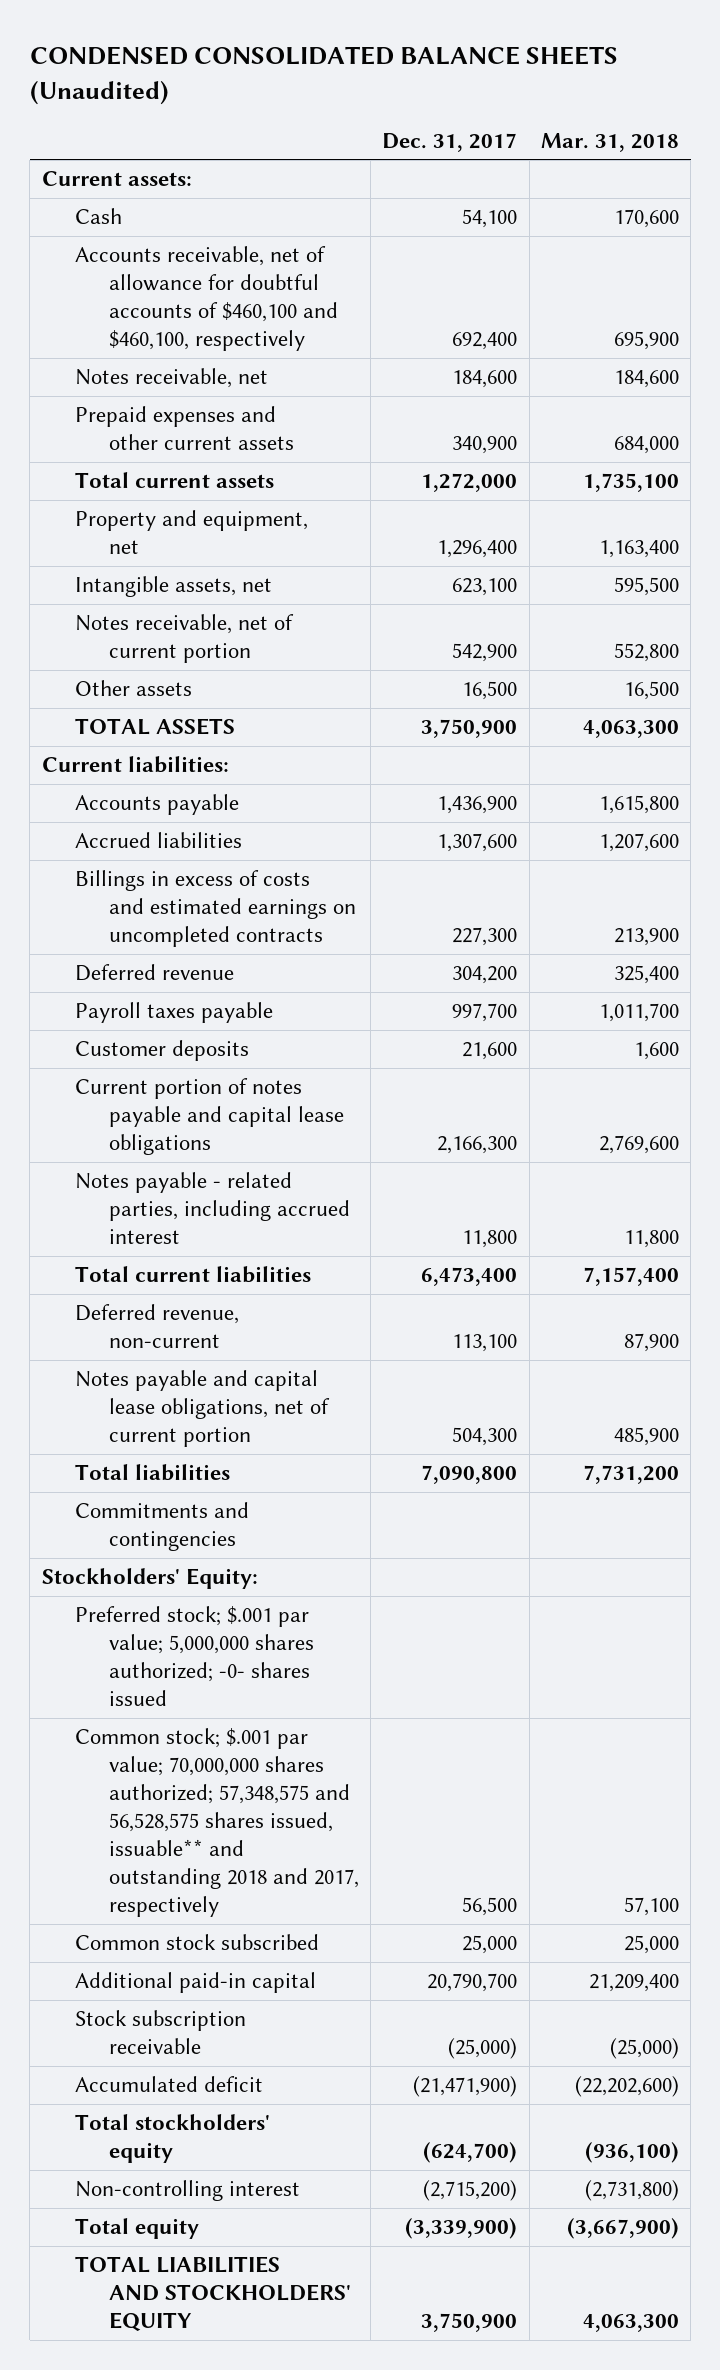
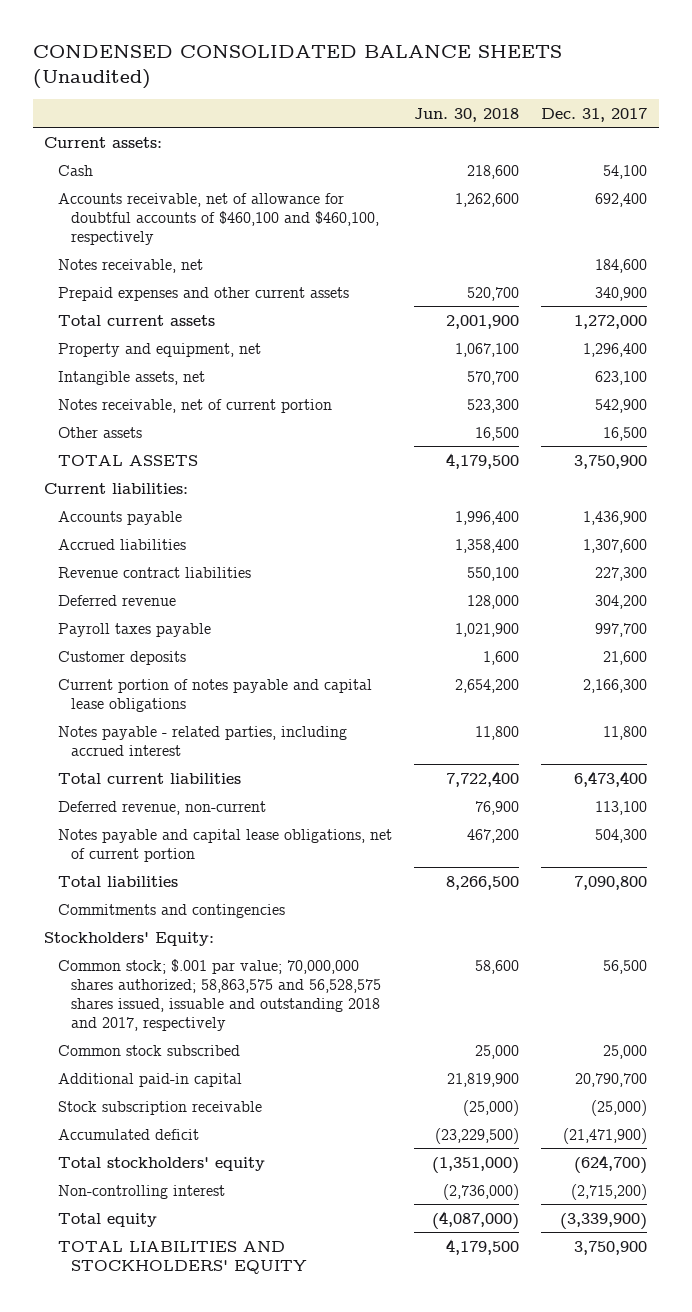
- | Dec. 31, 2017 | Mar. 31, 2018
+ | Jun. 30, 2018 | Dec. 31, 2017
- Billings in excess of costs and estimated earnings on uncompleted contracts | 227,300 | 213,900
+ Revenue contract liabilities | 550,100 | 227,300
- Preferred stock; $.001 par value; 5,000,000 shares authorized; -0- shares issued
- Common stock; $.001 par value; 70,000,000 shares authorized; 57,348,575 and 56,528,575 shares issued, issuable** and outstanding 2018 and 2017, respectively | 56,500 | 57,100
+ Common stock; $.001 par value; 70,000,000 shares authorized; 58,863,575 and 56,528,575 shares issued, issuable and outstanding 2018 and 2017, respectively | 58,600 | 56,500

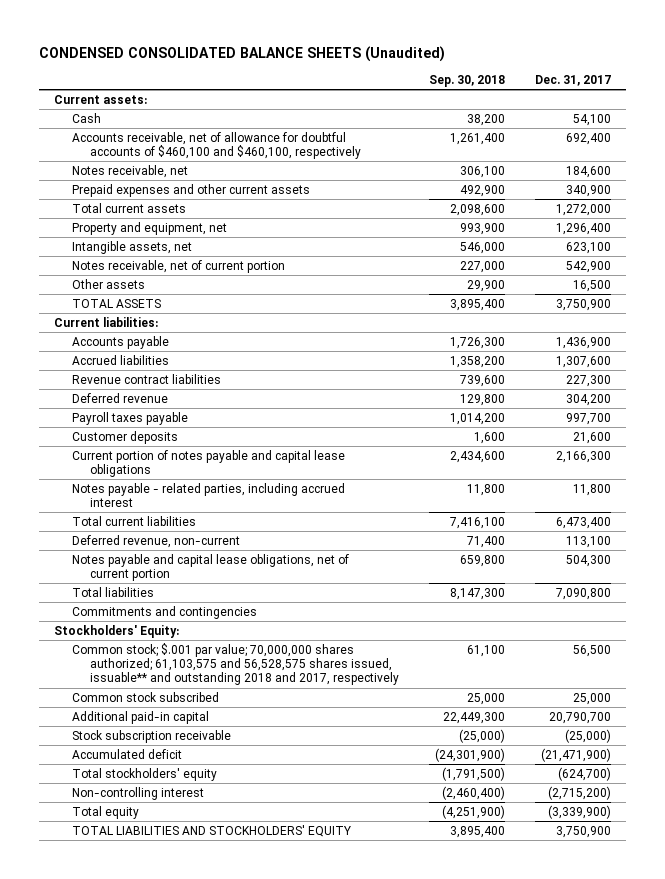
- | Jun. 30, 2018 | Dec. 31, 2017
+ | Sep. 30, 2018 | Dec. 31, 2017
- Common stock; $.001 par value; 70,000,000 shares authorized; 58,863,575 and 56,528,575 shares issued, issuable and outstanding 2018 and 2017, respectively | 58,600 | 56,500
+ Common stock; $.001 par value; 70,000,000 shares authorized; 61,103,575 and 56,528,575 shares issued, issuable** and outstanding 2018 and 2017, respectively | 61,100 | 56,500

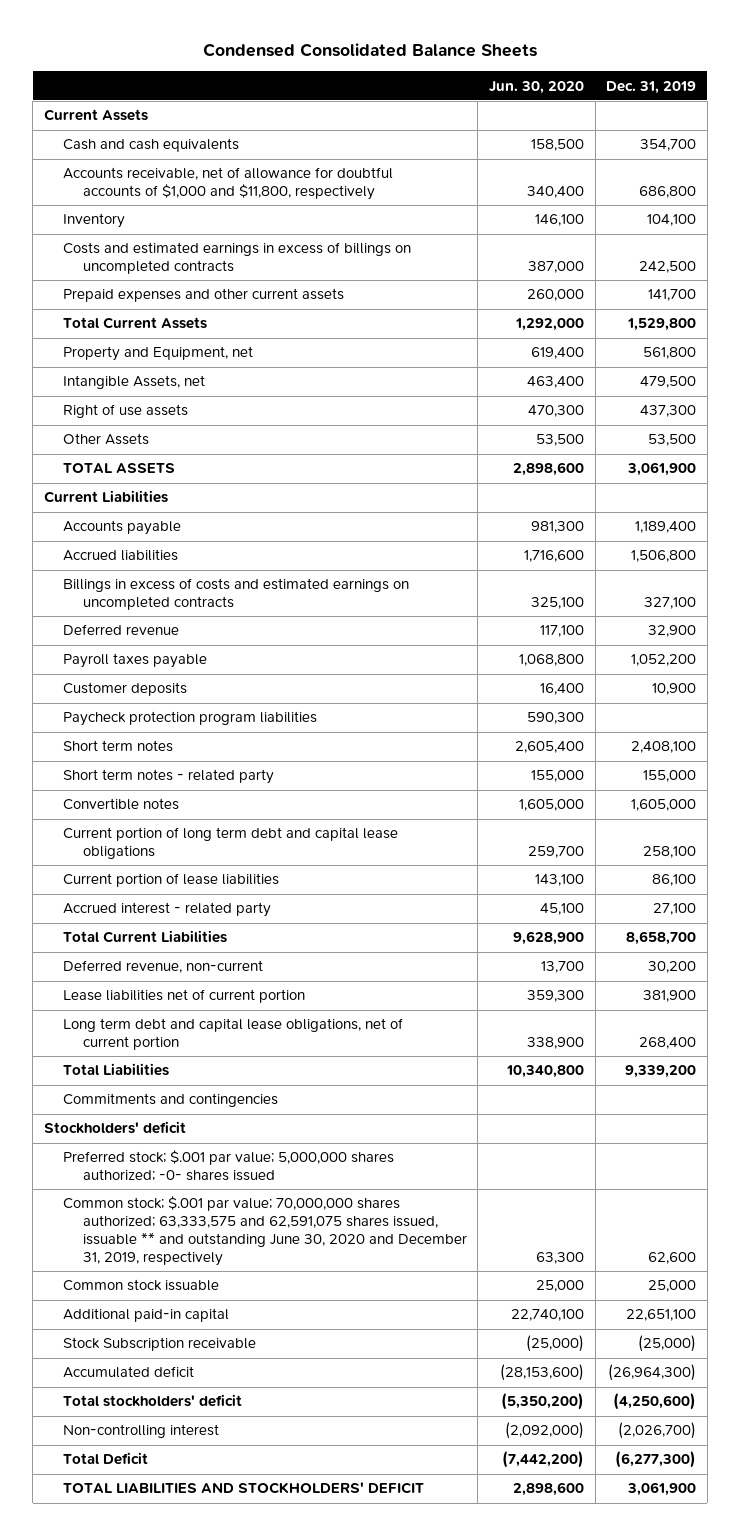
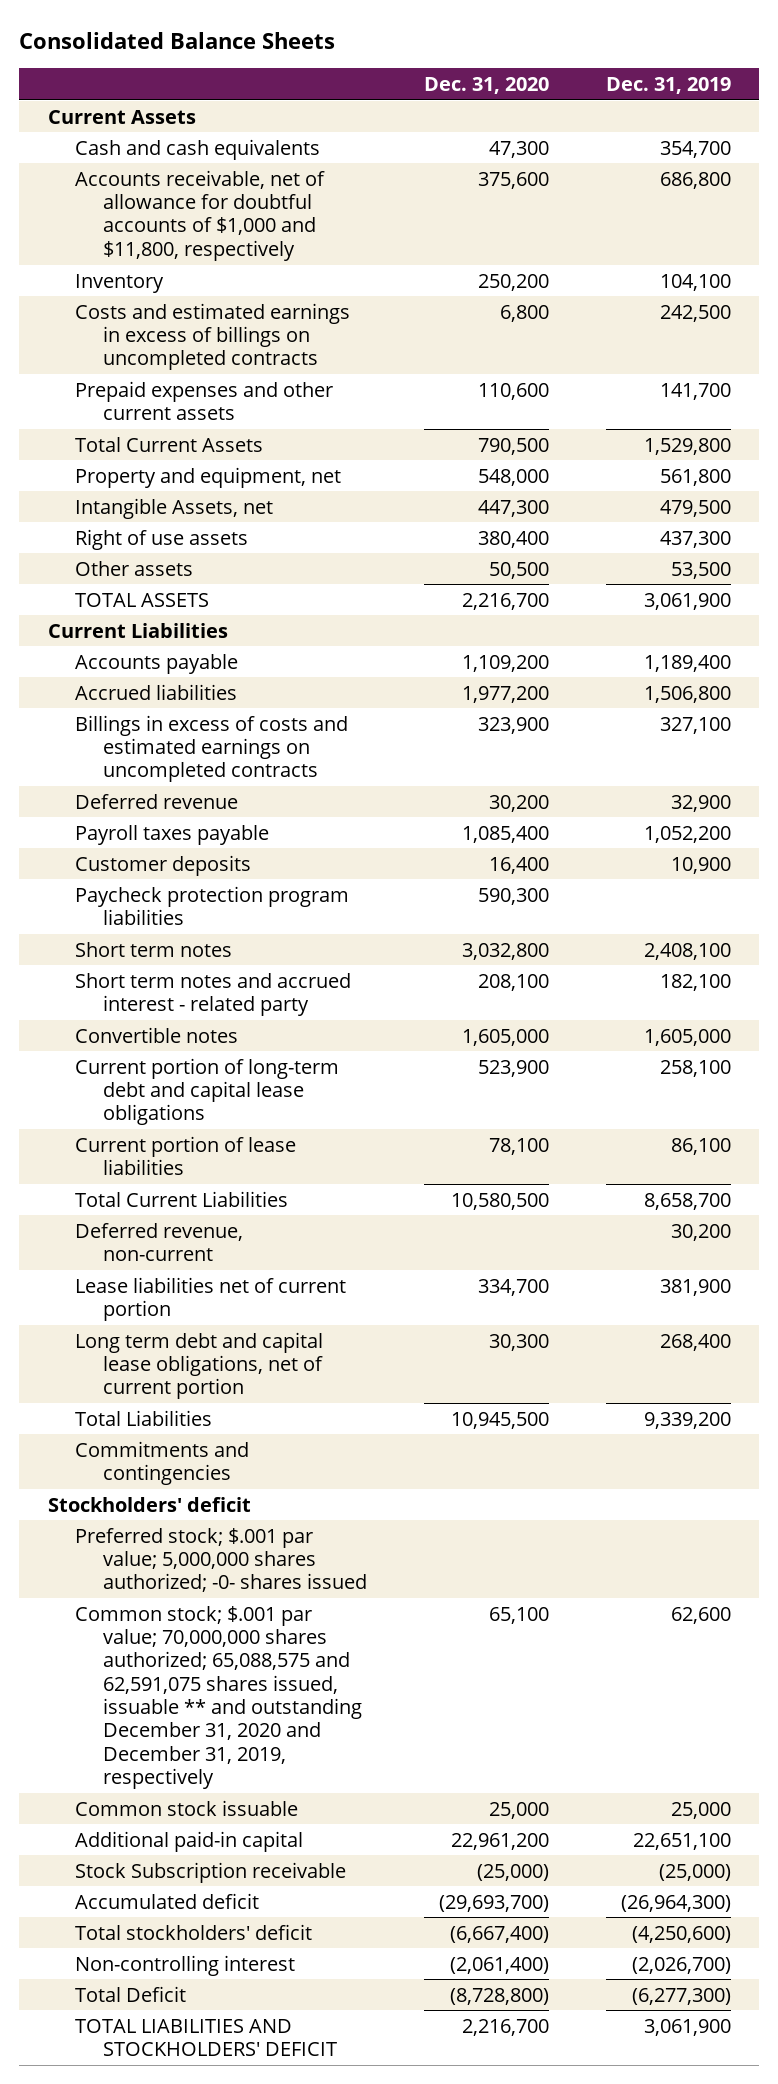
- Condensed Consolidated Balance Sheets
+ Consolidated Balance Sheets
- | Jun. 30, 2020 | Dec. 31, 2019
+ | Dec. 31, 2020 | Dec. 31, 2019
- Property and Equipment, net | 619,400 | 561,800
+ Property and equipment, net | 548,000 | 561,800
- Other Assets | 53,500 | 53,500
+ Other assets | 50,500 | 53,500
- Short term notes - related party | 155,000 | 155,000
+ Short term notes and accrued interest - related party | 208,100 | 182,100
- Current portion of long term debt and capital lease obligations | 259,700 | 258,100
+ Current portion of long-term debt and capital lease obligations | 523,900 | 258,100
- Accrued interest - related party | 45,100 | 27,100
- Common stock; $.001 par value; 70,000,000 shares authorized; 63,333,575 and 62,591,075 shares issued, issuable ** and outstanding June 30, 2020 and December 31, 2019, respectively | 63,300 | 62,600
+ Common stock; $.001 par value; 70,000,000 shares authorized; 65,088,575 and 62,591,075 shares issued, issuable ** and outstanding December 31, 2020 and December 31, 2019, respectively | 65,100 | 62,600

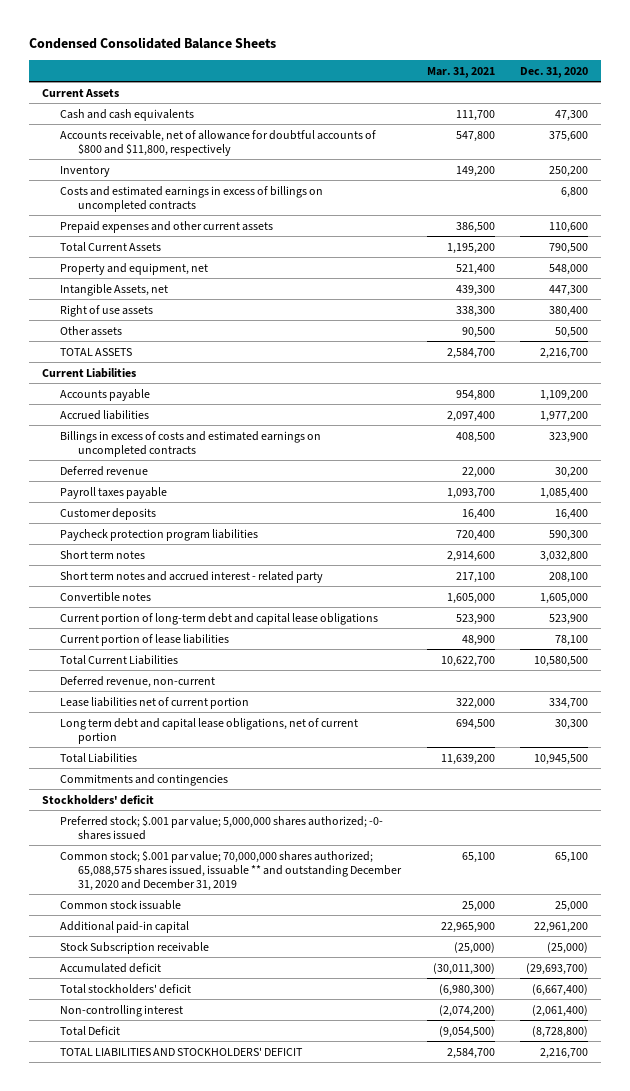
- Consolidated Balance Sheets
+ Condensed Consolidated Balance Sheets
- | Dec. 31, 2020 | Dec. 31, 2019
+ | Mar. 31, 2021 | Dec. 31, 2020
- Accounts receivable, net of allowance for doubtful accounts of $1,000 and $11,800, respectively | 375,600 | 686,800
+ Accounts receivable, net of allowance for doubtful accounts of $800 and $11,800, respectively | 547,800 | 375,600
- Common stock; $.001 par value; 70,000,000 shares authorized; 65,088,575 and 62,591,075 shares issued, issuable ** and outstanding December 31, 2020 and December 31, 2019, respectively | 65,100 | 62,600
+ Common stock; $.001 par value; 70,000,000 shares authorized; 65,088,575 shares issued, issuable ** and outstanding December 31, 2020 and December 31, 2019 | 65,100 | 65,100

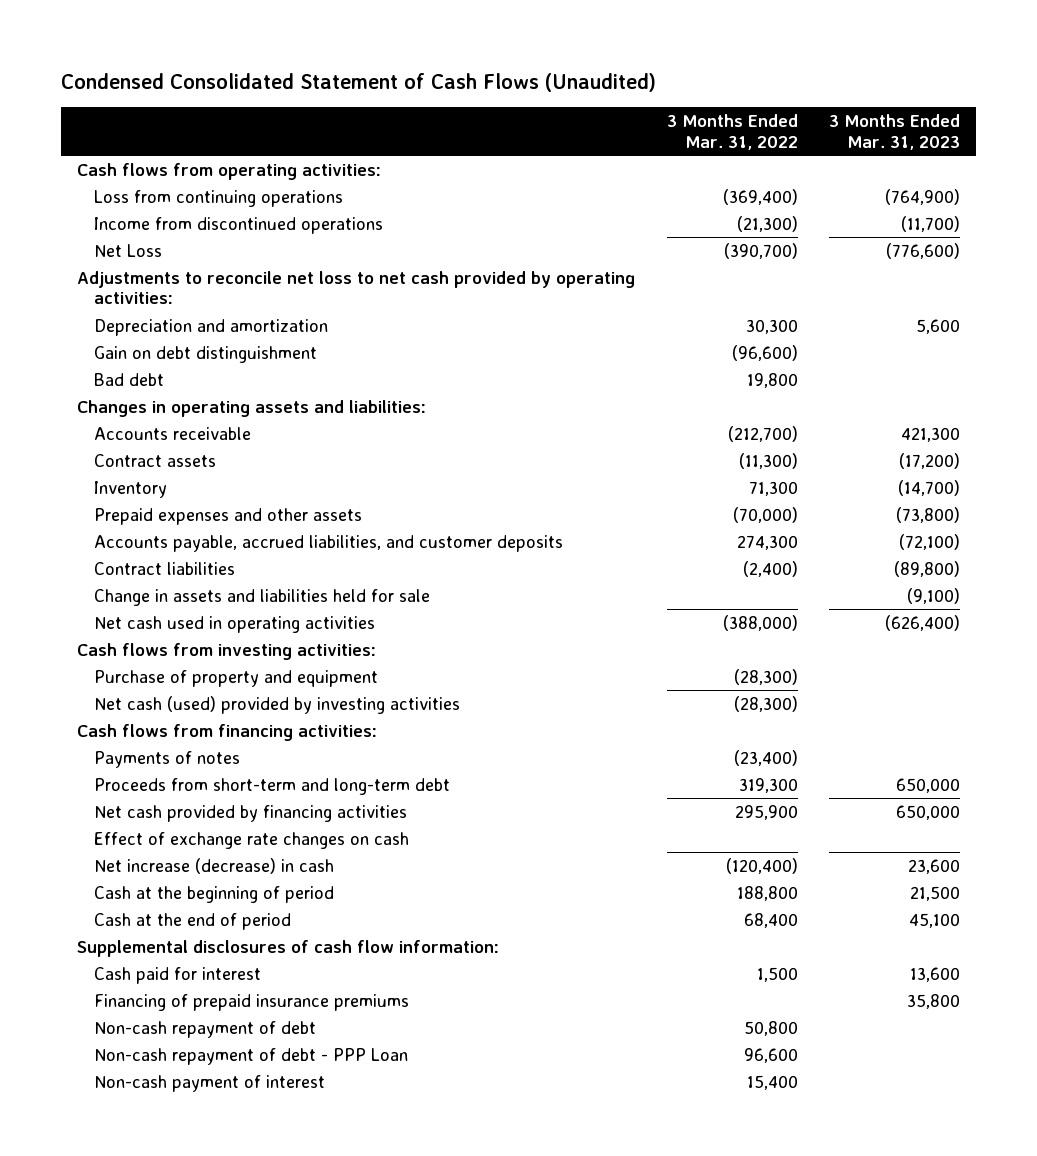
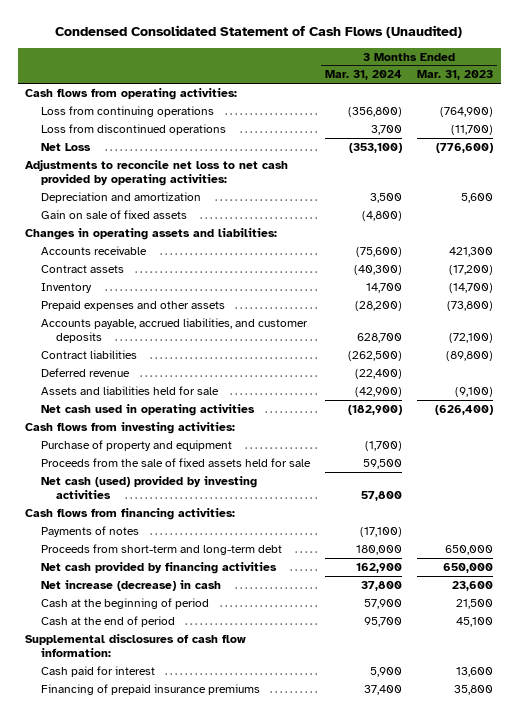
- | 3 Months Ended Mar. 31, 2022 | 3 Months Ended Mar. 31, 2023
+ | 3 Months Ended Mar. 31, 2024 | 3 Months Ended Mar. 31, 2023
- Income from discontinued operations | (21,300) | (11,700)
+ Loss from discontinued operations | 3,700 | (11,700)
- Gain on debt distinguishment | (96,600) |
- Bad debt | 19,800 |
+ Gain on sale of fixed assets | (4,800) |
- Change in assets and liabilities held for sale | | (9,100)
+ Deferred revenue | (22,400) |
+ Assets and liabilities held for sale | (42,900) | (9,100)
+ Proceeds from the sale of fixed assets held for sale | 59,500 |
- Effect of exchange rate changes on cash
- Non-cash repayment of debt | 50,800 |
- Non-cash repayment of debt - PPP Loan | 96,600 |
- Non-cash payment of interest | 15,400 |

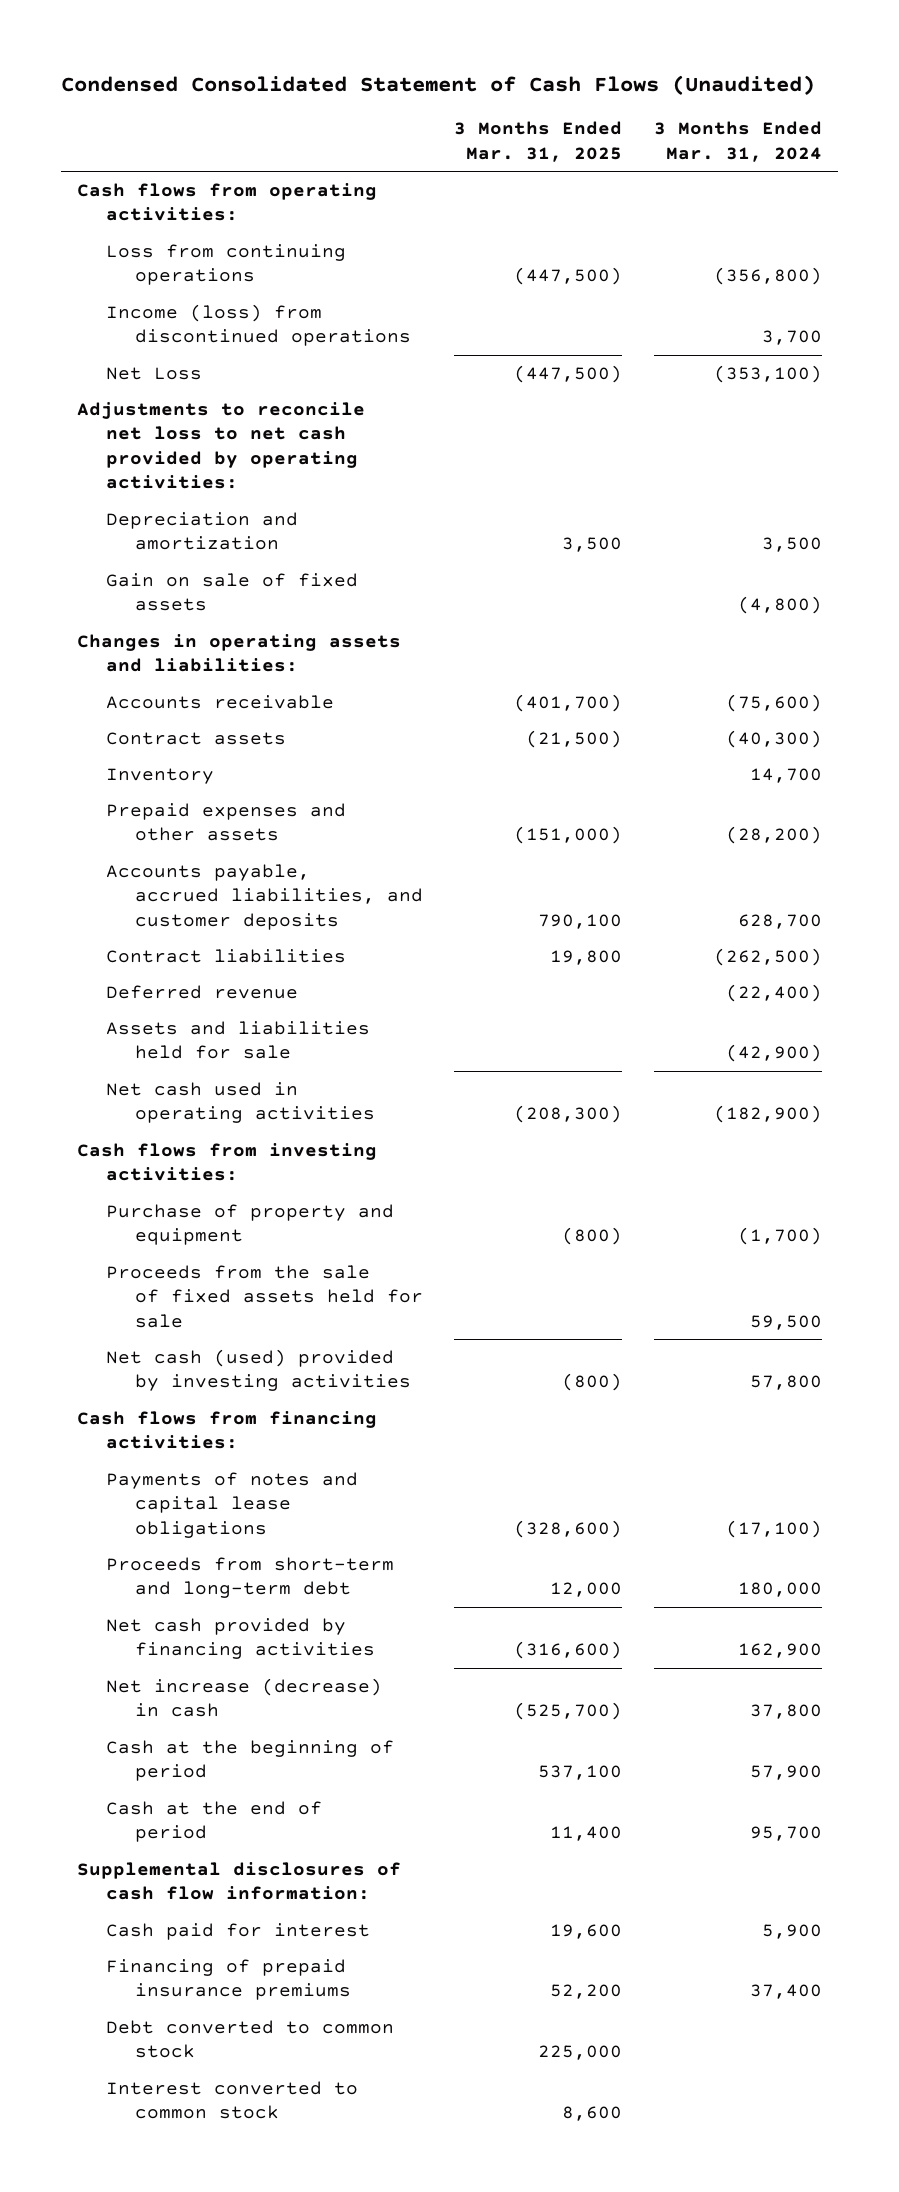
- | 3 Months Ended Mar. 31, 2024 | 3 Months Ended Mar. 31, 2023
+ | 3 Months Ended Mar. 31, 2025 | 3 Months Ended Mar. 31, 2024
- Loss from discontinued operations | 3,700 | (11,700)
+ Income (loss) from discontinued operations | | 3,700
- Payments of notes | (17,100) |
+ Payments of notes and capital lease obligations | (328,600) | (17,100)
+ Debt converted to common stock | 225,000 |
+ Interest converted to common stock | 8,600 |

